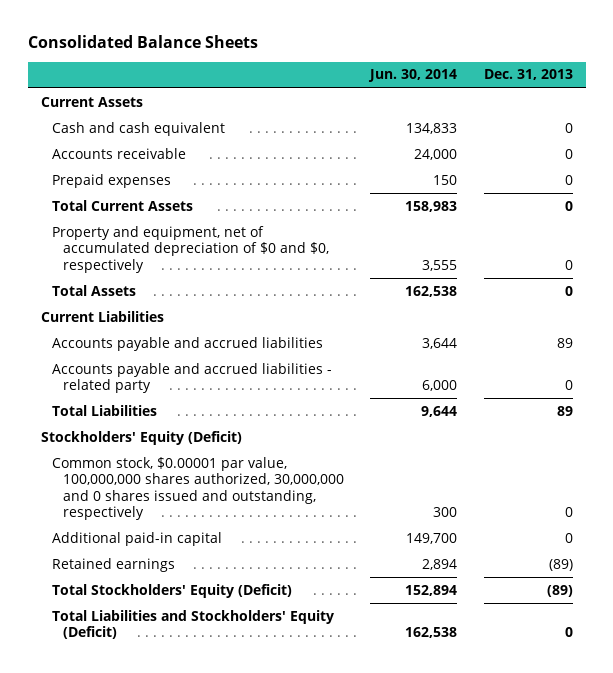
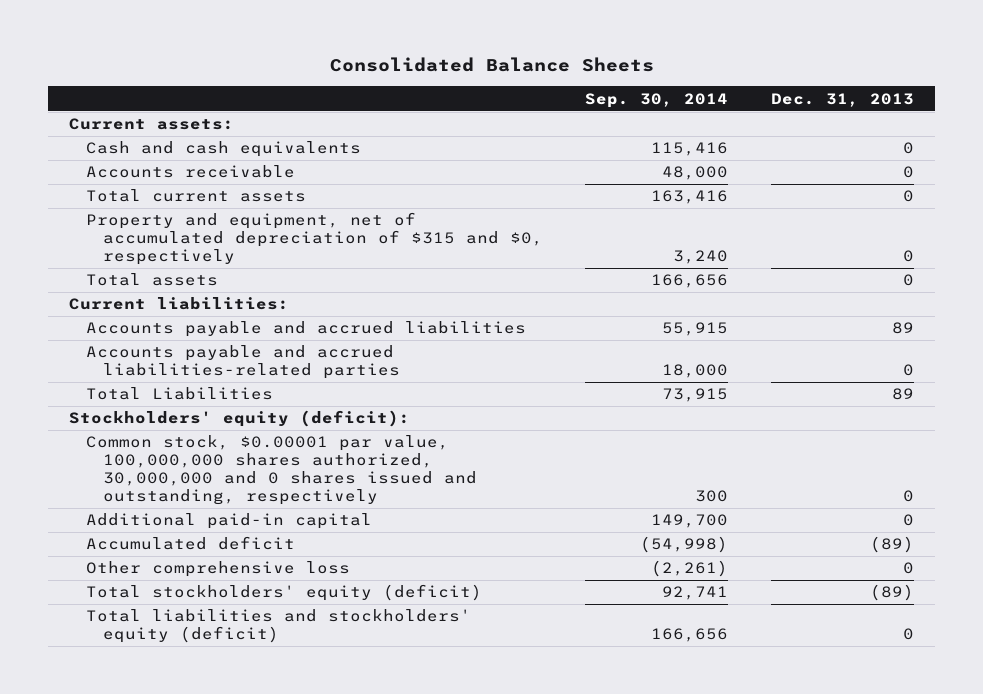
- | Jun. 30, 2014 | Dec. 31, 2013
+ | Sep. 30, 2014 | Dec. 31, 2013
- Current Assets
- Cash and cash equivalent | 134,833 | 0
+ Current assets:
+ Cash and cash equivalents | 115,416 | 0
- Prepaid expenses | 150 | 0
- Total Current Assets | 158,983 | 0
- Property and equipment, net of accumulated depreciation of $0 and $0, respectively | 3,555 | 0
- Total Assets | 162,538 | 0
- Current Liabilities
+ Total current assets | 163,416 | 0
+ Property and equipment, net of accumulated depreciation of $315 and $0, respectively | 3,240 | 0
+ Total assets | 166,656 | 0
+ Current liabilities:
- Accounts payable and accrued liabilities - related party | 6,000 | 0
+ Accounts payable and accrued liabilities-related parties | 18,000 | 0
- Stockholders' Equity (Deficit)
+ Stockholders' equity (deficit):
- Retained earnings | 2,894 | (89)
- Total Stockholders' Equity (Deficit) | 152,894 | (89)
- Total Liabilities and Stockholders' Equity (Deficit) | 162,538 | 0
+ Accumulated deficit | (54,998) | (89)
+ Other comprehensive loss | (2,261) | 0
+ Total stockholders' equity (deficit) | 92,741 | (89)
+ Total liabilities and stockholders' equity (deficit) | 166,656 | 0

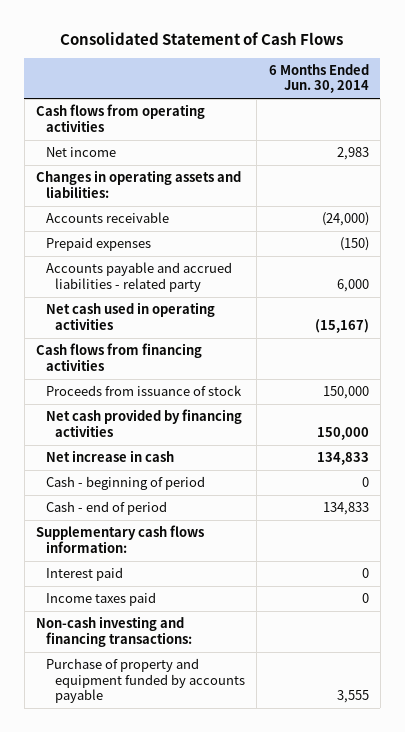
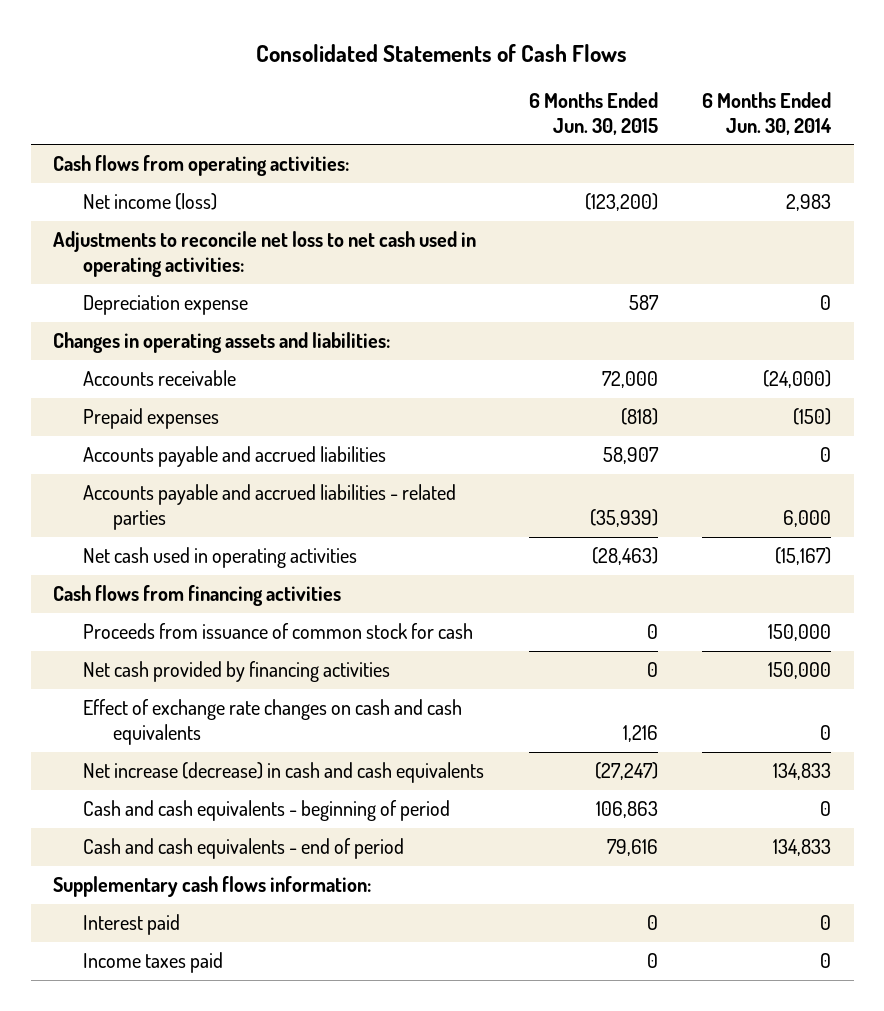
- Consolidated Statement of Cash Flows
+ Consolidated Statements of Cash Flows
- | 6 Months Ended Jun. 30, 2014
+ | 6 Months Ended Jun. 30, 2015 | 6 Months Ended Jun. 30, 2014
- Cash flows from operating activities
- Net income | 2,983
+ Cash flows from operating activities:
+ Net income (loss) | (123,200) | 2,983
+ Adjustments to reconcile net loss to net cash used in operating activities:
+ Depreciation expense | 587 | 0
- Accounts payable and accrued liabilities - related party | 6,000
+ Accounts payable and accrued liabilities | 58,907 | 0
+ Accounts payable and accrued liabilities - related parties | (35,939) | 6,000
- Proceeds from issuance of stock | 150,000
+ Proceeds from issuance of common stock for cash | 0 | 150,000
- Net increase in cash | 134,833
- Cash - beginning of period | 0
- Cash - end of period | 134,833
+ Effect of exchange rate changes on cash and cash equivalents | 1,216 | 0
+ Net increase (decrease) in cash and cash equivalents | (27,247) | 134,833
+ Cash and cash equivalents - beginning of period | 106,863 | 0
+ Cash and cash equivalents - end of period | 79,616 | 134,833
- Non-cash investing and financing transactions:
- Purchase of property and equipment funded by accounts payable | 3,555

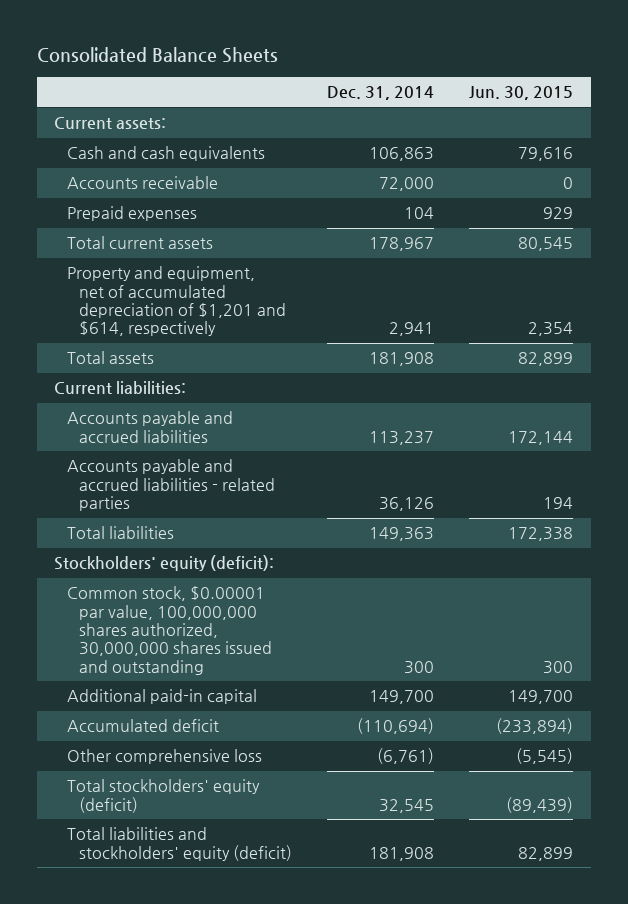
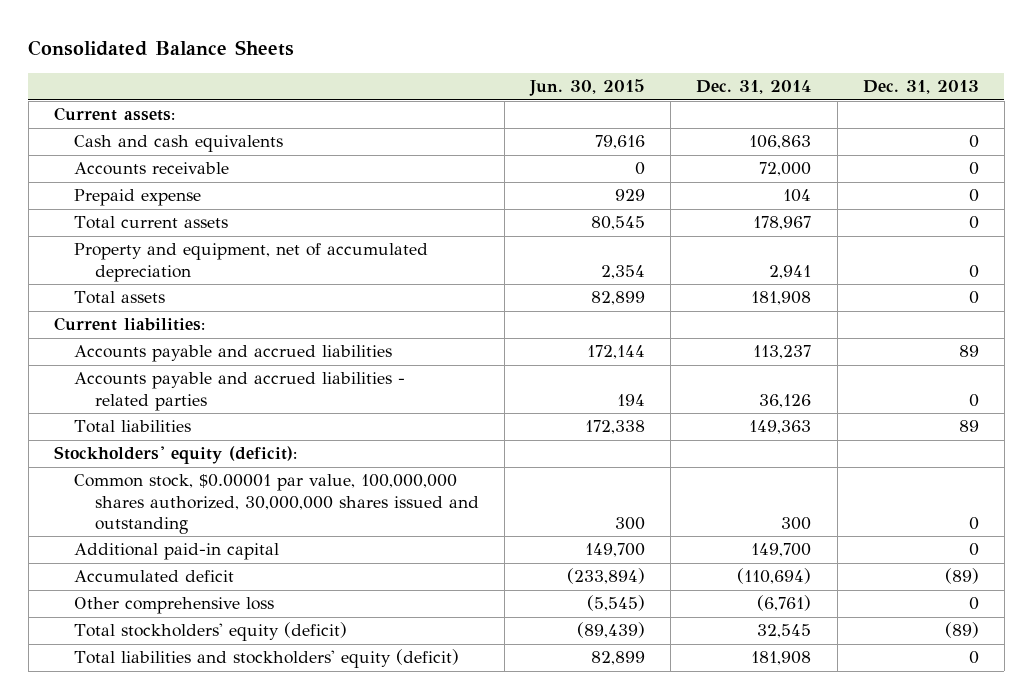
- | Dec. 31, 2014 | Jun. 30, 2015
+ | Jun. 30, 2015 | Dec. 31, 2014 | Dec. 31, 2013
- Prepaid expenses | 104 | 929
+ Prepaid expense | 929 | 104 | 0
- Property and equipment, net of accumulated depreciation of $1,201 and $614, respectively | 2,941 | 2,354
+ Property and equipment, net of accumulated depreciation | 2,354 | 2,941 | 0

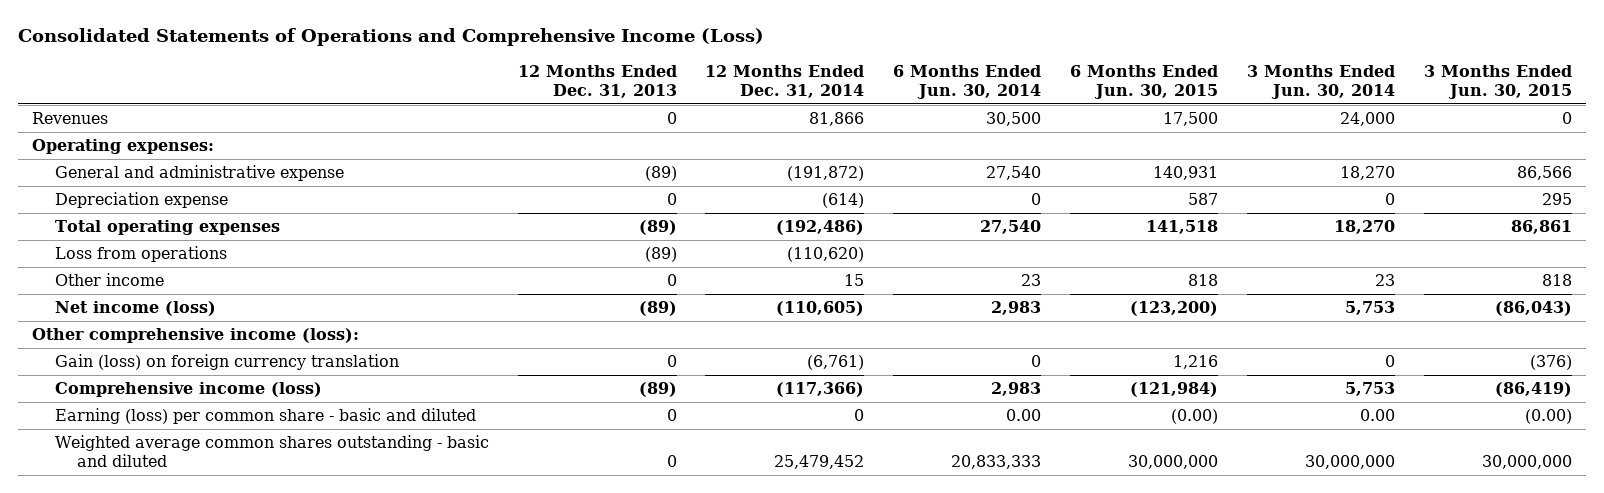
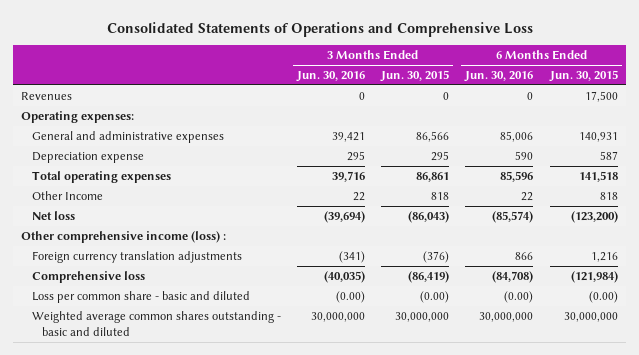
- Consolidated Statements of Operations and Comprehensive Income (Loss)
+ Consolidated Statements of Operations and Comprehensive Loss
- | 12 Months Ended Dec. 31, 2013 | 12 Months Ended Dec. 31, 2014 | 6 Months Ended Jun. 30, 2014 | 6 Months Ended Jun. 30, 2015 | 3 Months Ended Jun. 30, 2014 | 3 Months Ended Jun. 30, 2015
+ | 3 Months Ended Jun. 30, 2016 | 3 Months Ended Jun. 30, 2015 | 6 Months Ended Jun. 30, 2016 | 6 Months Ended Jun. 30, 2015
- General and administrative expense | (89) | (191,872) | 27,540 | 140,931 | 18,270 | 86,566
+ General and administrative expenses | 39,421 | 86,566 | 85,006 | 140,931
- Loss from operations | (89) | (110,620) | | | |
- Other income | 0 | 15 | 23 | 818 | 23 | 818
- Net income (loss) | (89) | (110,605) | 2,983 | (123,200) | 5,753 | (86,043)
- Other comprehensive income (loss):
- Gain (loss) on foreign currency translation | 0 | (6,761) | 0 | 1,216 | 0 | (376)
- Comprehensive income (loss) | (89) | (117,366) | 2,983 | (121,984) | 5,753 | (86,419)
- Earning (loss) per common share - basic and diluted | 0 | 0 | 0.00 | (0.00) | 0.00 | (0.00)
+ Other Income | 22 | 818 | 22 | 818
+ Net loss | (39,694) | (86,043) | (85,574) | (123,200)
+ Other comprehensive income (loss) :
+ Foreign currency translation adjustments | (341) | (376) | 866 | 1,216
+ Comprehensive loss | (40,035) | (86,419) | (84,708) | (121,984)
+ Loss per common share - basic and diluted | (0.00) | (0.00) | (0.00) | (0.00)

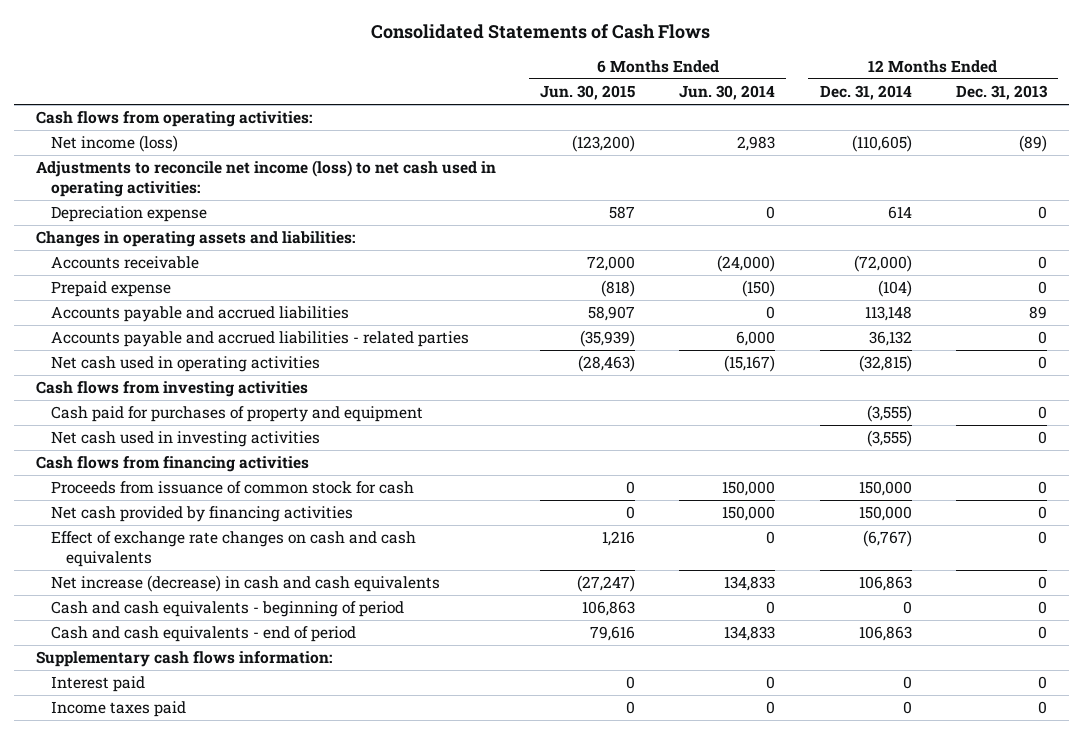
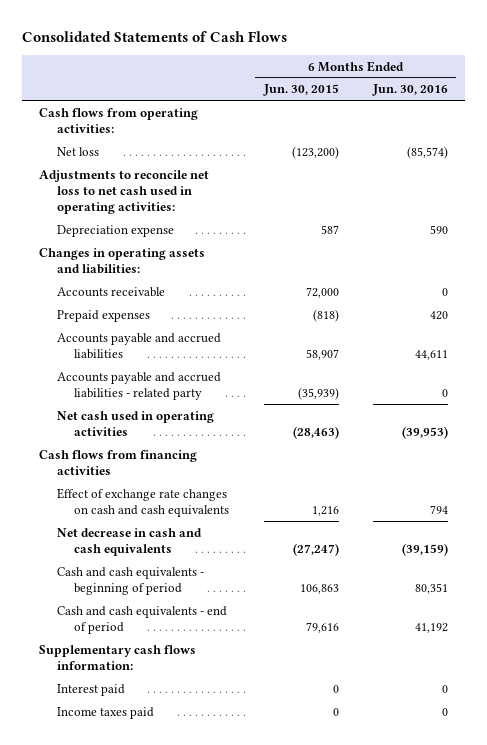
- | 6 Months Ended Jun. 30, 2015 | 6 Months Ended Jun. 30, 2014 | 12 Months Ended Dec. 31, 2014 | 12 Months Ended Dec. 31, 2013
+ | 6 Months Ended Jun. 30, 2015 | 6 Months Ended Jun. 30, 2016
- Net income (loss) | (123,200) | 2,983 | (110,605) | (89)
- Adjustments to reconcile net income (loss) to net cash used in operating activities:
+ Net loss | (123,200) | (85,574)
+ Adjustments to reconcile net loss to net cash used in operating activities:
- Prepaid expense | (818) | (150) | (104) | 0
+ Prepaid expenses | (818) | 420
- Accounts payable and accrued liabilities - related parties | (35,939) | 6,000 | 36,132 | 0
+ Accounts payable and accrued liabilities - related party | (35,939) | 0
- Cash flows from investing activities
- Cash paid for purchases of property and equipment | | | (3,555) | 0
- Net cash used in investing activities | | | (3,555) | 0
- Proceeds from issuance of common stock for cash | 0 | 150,000 | 150,000 | 0
- Net cash provided by financing activities | 0 | 150,000 | 150,000 | 0
- Net increase (decrease) in cash and cash equivalents | (27,247) | 134,833 | 106,863 | 0
+ Net decrease in cash and cash equivalents | (27,247) | (39,159)

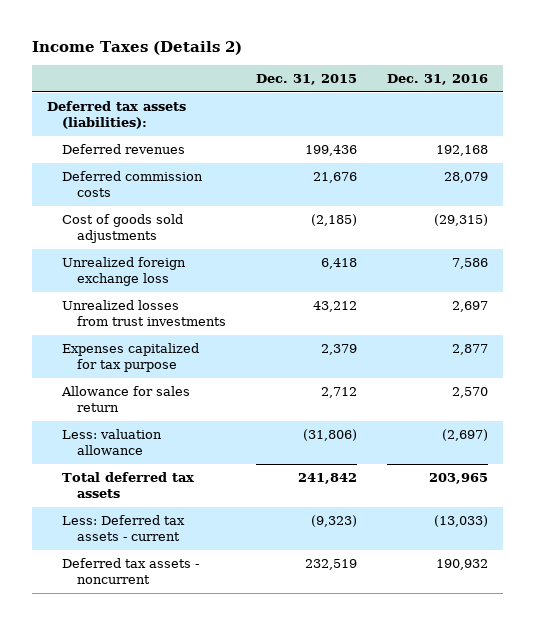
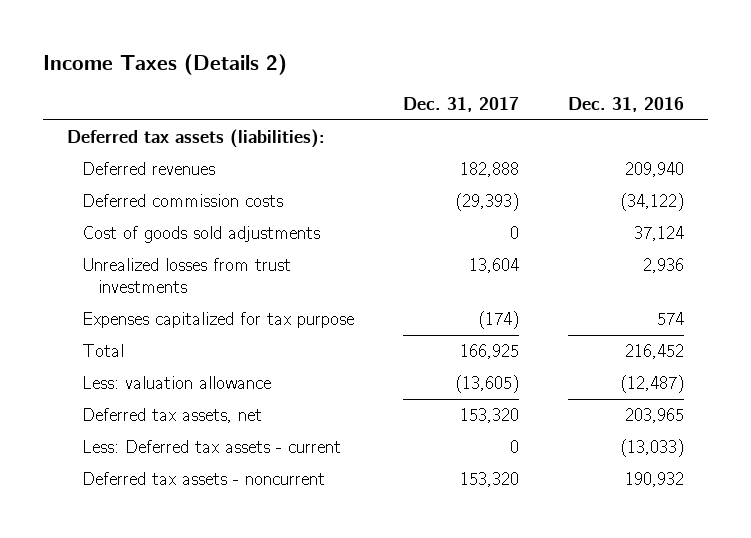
- | Dec. 31, 2015 | Dec. 31, 2016
+ | Dec. 31, 2017 | Dec. 31, 2016
- Deferred revenues | 199,436 | 192,168
- Deferred commission costs | 21,676 | 28,079
- Cost of goods sold adjustments | (2,185) | (29,315)
- Unrealized foreign exchange loss | 6,418 | 7,586
- Unrealized losses from trust investments | 43,212 | 2,697
- Expenses capitalized for tax purpose | 2,379 | 2,877
- Allowance for sales return | 2,712 | 2,570
- Less: valuation allowance | (31,806) | (2,697)
- Total deferred tax assets | 241,842 | 203,965
+ Deferred revenues | 182,888 | 209,940
+ Deferred commission costs | (29,393) | (34,122)
+ Cost of goods sold adjustments | 0 | 37,124
+ Unrealized losses from trust investments | 13,604 | 2,936
+ Expenses capitalized for tax purpose | (174) | 574
+ Total | 166,925 | 216,452
+ Less: valuation allowance | (13,605) | (12,487)
+ Deferred tax assets, net | 153,320 | 203,965

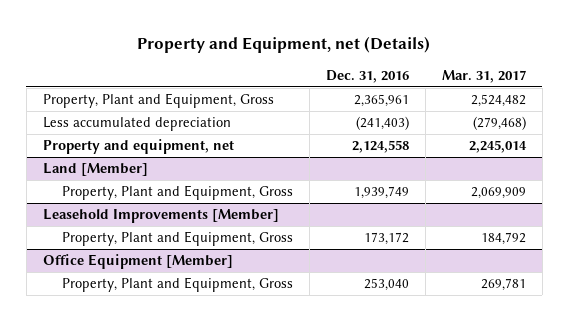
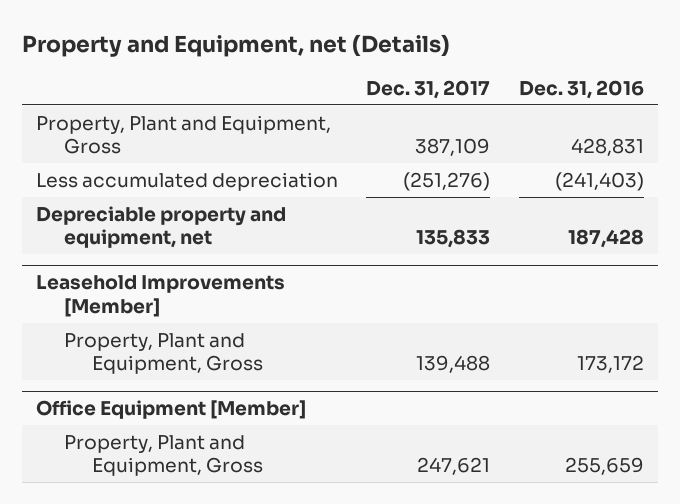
- | Dec. 31, 2016 | Mar. 31, 2017
+ | Dec. 31, 2017 | Dec. 31, 2016
- Property, Plant and Equipment, Gross | 2,365,961 | 2,524,482
+ Property, Plant and Equipment, Gross | 387,109 | 428,831
- Property and equipment, net | 2,124,558 | 2,245,014
- Land [Member]
- Property, Plant and Equipment, Gross | 1,939,749 | 2,069,909
+ Depreciable property and equipment, net | 135,833 | 187,428
@ Office Equipment [Member]
- Property, Plant and Equipment, Gross | 253,040 | 269,781
+ Property, Plant and Equipment, Gross | 247,621 | 255,659

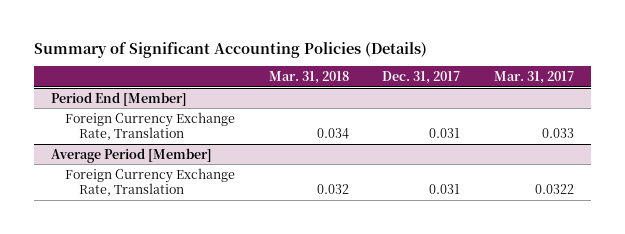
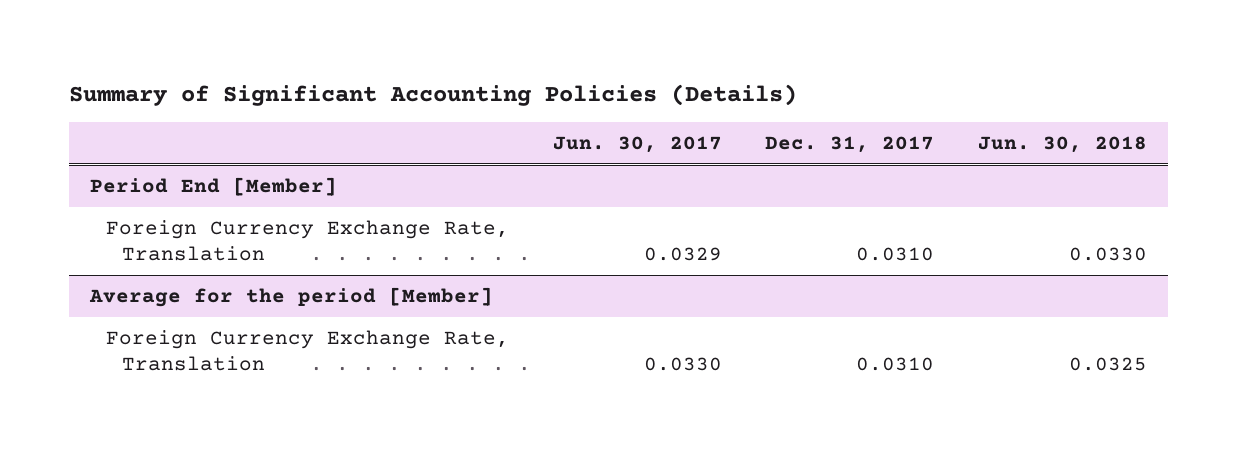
- | Mar. 31, 2018 | Dec. 31, 2017 | Mar. 31, 2017
+ | Jun. 30, 2017 | Dec. 31, 2017 | Jun. 30, 2018
@ Period End [Member]
- Foreign Currency Exchange Rate, Translation | 0.034 | 0.031 | 0.033
- Average Period [Member]
- Foreign Currency Exchange Rate, Translation | 0.032 | 0.031 | 0.0322
@ Period End [Member]
+ Foreign Currency Exchange Rate, Translation | 0.0329 | 0.0310 | 0.0330
+ Average for the period [Member]
+ Foreign Currency Exchange Rate, Translation | 0.0330 | 0.0310 | 0.0325

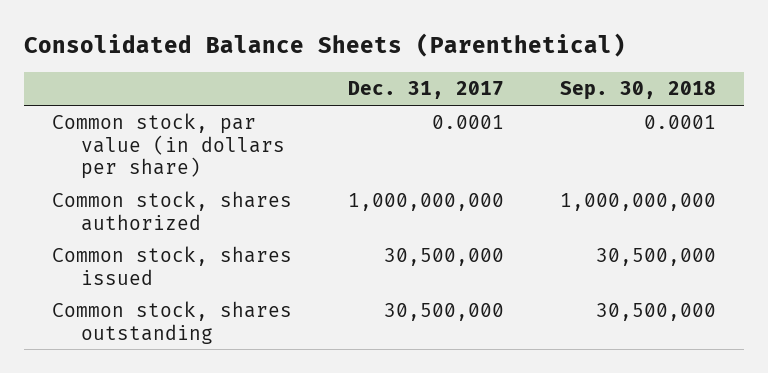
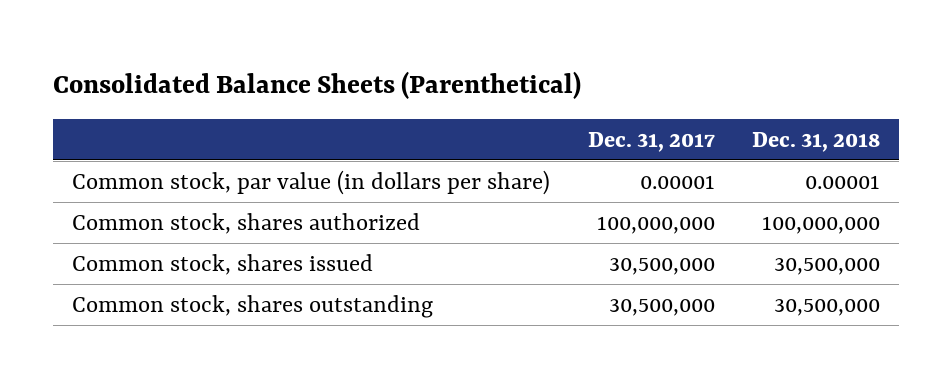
- | Dec. 31, 2017 | Sep. 30, 2018
+ | Dec. 31, 2017 | Dec. 31, 2018
- Common stock, par value (in dollars per share) | 0.0001 | 0.0001
- Common stock, shares authorized | 1,000,000,000 | 1,000,000,000
+ Common stock, par value (in dollars per share) | 0.00001 | 0.00001
+ Common stock, shares authorized | 100,000,000 | 100,000,000

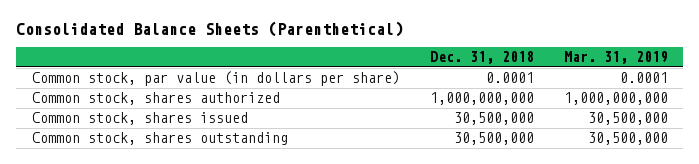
- | Dec. 31, 2017 | Dec. 31, 2018
+ | Dec. 31, 2018 | Mar. 31, 2019
- Common stock, par value (in dollars per share) | 0.00001 | 0.00001
- Common stock, shares authorized | 100,000,000 | 100,000,000
+ Common stock, par value (in dollars per share) | 0.0001 | 0.0001
+ Common stock, shares authorized | 1,000,000,000 | 1,000,000,000

